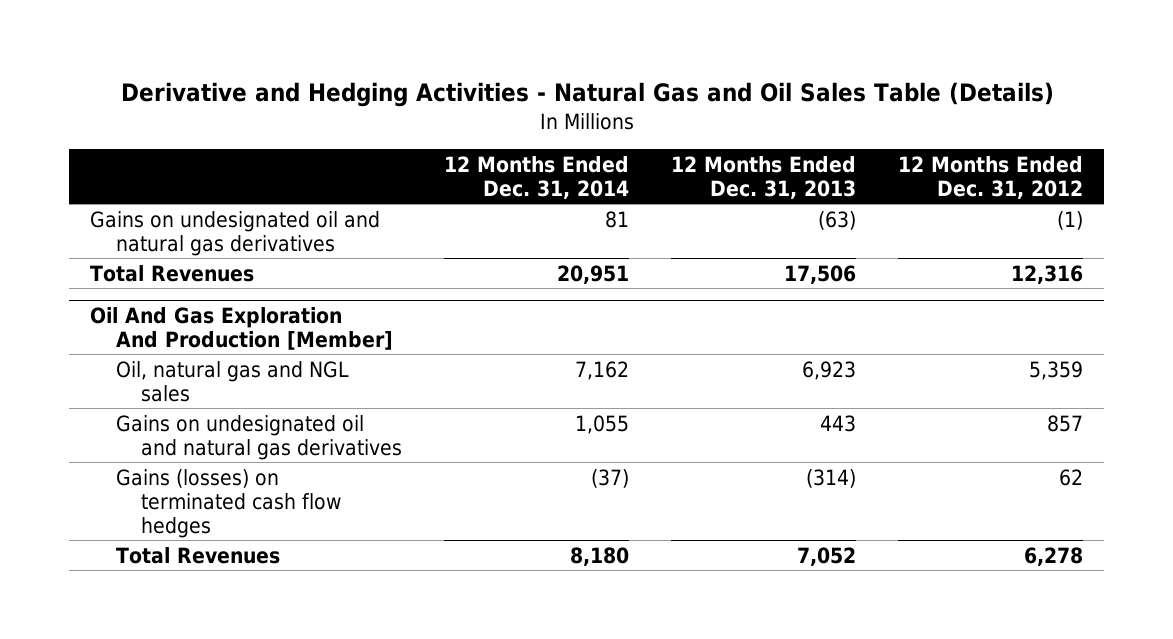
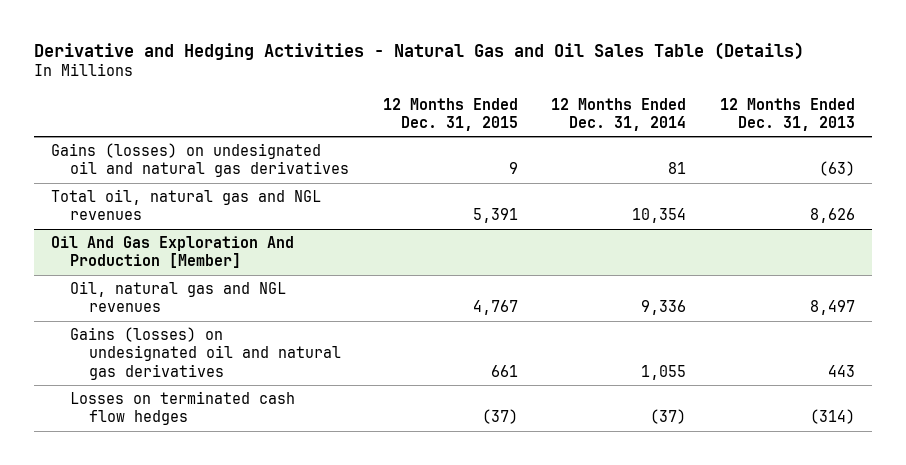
- | 12 Months Ended Dec. 31, 2014 | 12 Months Ended Dec. 31, 2013 | 12 Months Ended Dec. 31, 2012
+ | 12 Months Ended Dec. 31, 2015 | 12 Months Ended Dec. 31, 2014 | 12 Months Ended Dec. 31, 2013
- Gains on undesignated oil and natural gas derivatives | 81 | (63) | (1)
- Total Revenues | 20,951 | 17,506 | 12,316
+ Gains (losses) on undesignated oil and natural gas derivatives | 9 | 81 | (63)
+ Total oil, natural gas and NGL revenues | 5,391 | 10,354 | 8,626
@ Oil And Gas Exploration And Production [Member]
- Oil, natural gas and NGL sales | 7,162 | 6,923 | 5,359
- Gains on undesignated oil and natural gas derivatives | 1,055 | 443 | 857
- Gains (losses) on terminated cash flow hedges | (37) | (314) | 62
- Total Revenues | 8,180 | 7,052 | 6,278
+ Oil, natural gas and NGL revenues | 4,767 | 9,336 | 8,497
+ Gains (losses) on undesignated oil and natural gas derivatives | 661 | 1,055 | 443
+ Losses on terminated cash flow hedges | (37) | (37) | (314)

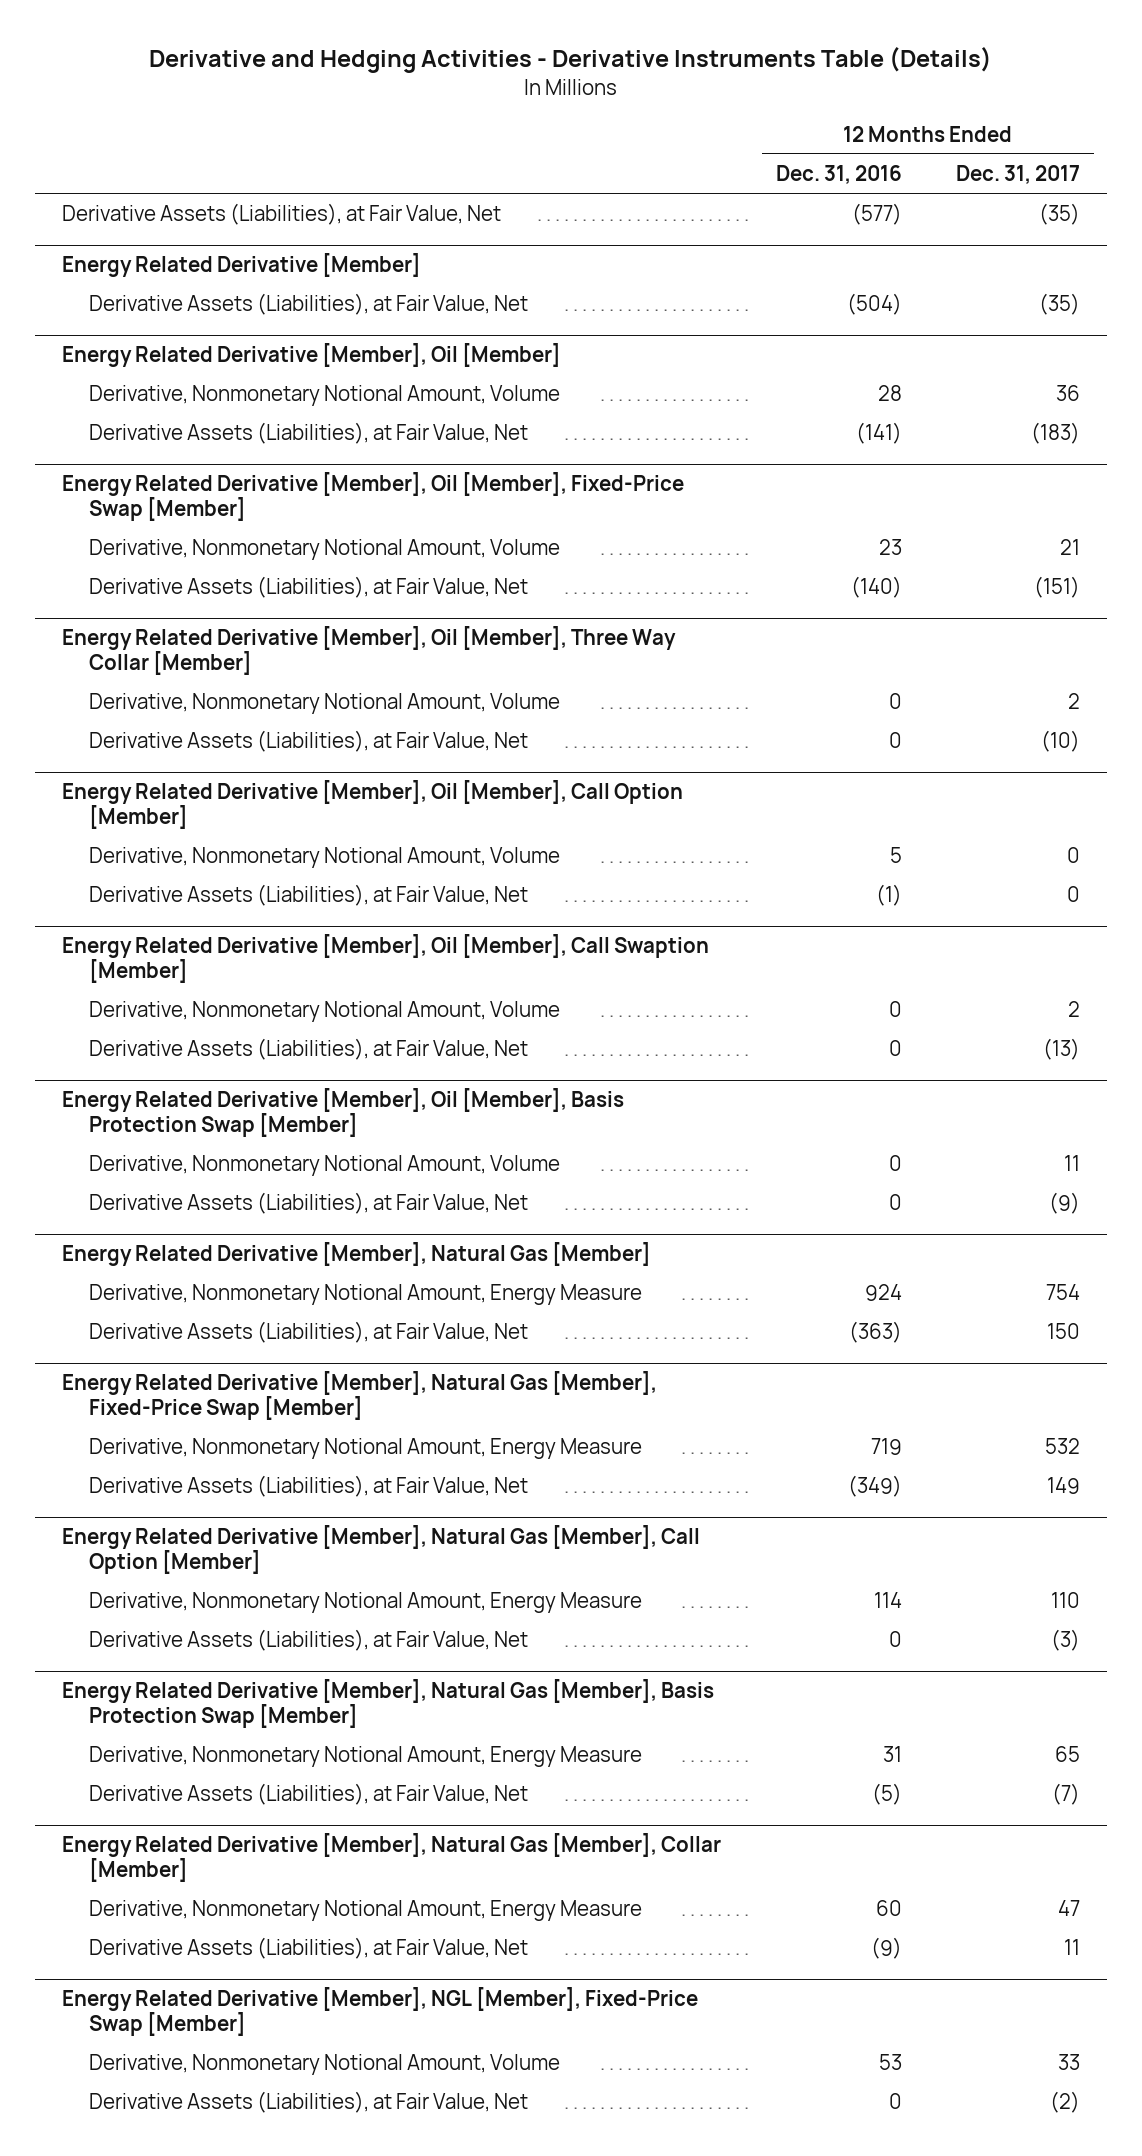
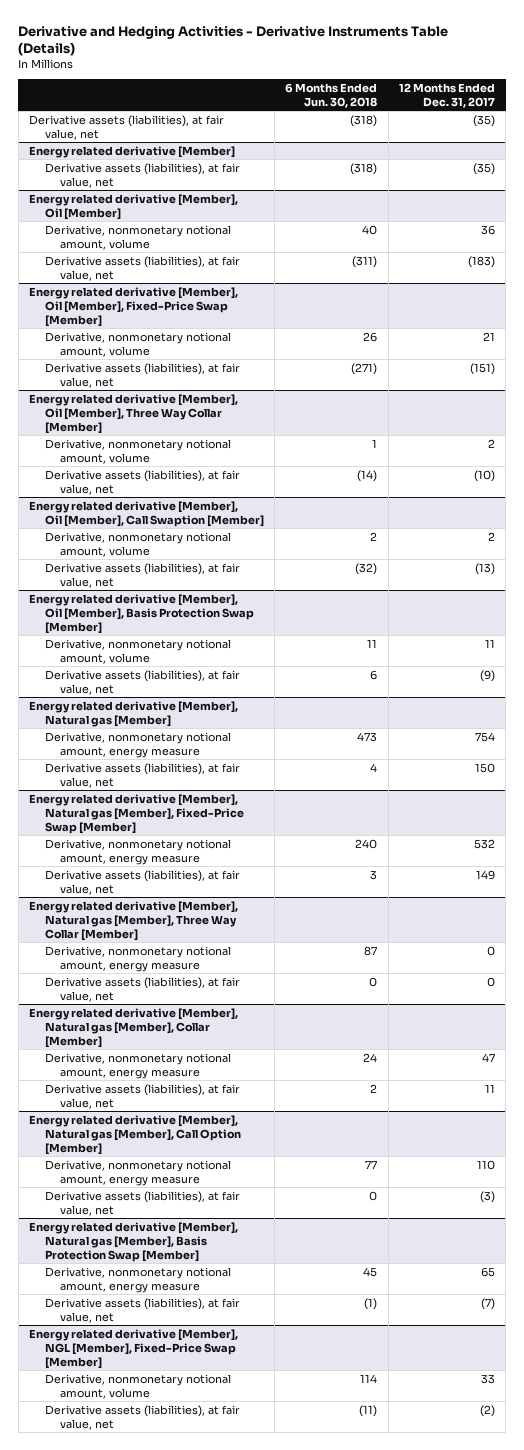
- | 12 Months Ended Dec. 31, 2016 | 12 Months Ended Dec. 31, 2017
+ | 6 Months Ended Jun. 30, 2018 | 12 Months Ended Dec. 31, 2017
- Derivative Assets (Liabilities), at Fair Value, Net | (577) | (35)
- Energy Related Derivative [Member]
- Derivative Assets (Liabilities), at Fair Value, Net | (504) | (35)
- Energy Related Derivative [Member], Oil [Member]
- Derivative, Nonmonetary Notional Amount, Volume | 28 | 36
- Derivative Assets (Liabilities), at Fair Value, Net | (141) | (183)
- Energy Related Derivative [Member], Oil [Member], Fixed-Price Swap [Member]
- Derivative, Nonmonetary Notional Amount, Volume | 23 | 21
- Derivative Assets (Liabilities), at Fair Value, Net | (140) | (151)
- Energy Related Derivative [Member], Oil [Member], Three Way Collar [Member]
- Derivative, Nonmonetary Notional Amount, Volume | 0 | 2
- Derivative Assets (Liabilities), at Fair Value, Net | 0 | (10)
- Energy Related Derivative [Member], Oil [Member], Call Option [Member]
- Derivative, Nonmonetary Notional Amount, Volume | 5 | 0
- Derivative Assets (Liabilities), at Fair Value, Net | (1) | 0
- Energy Related Derivative [Member], Oil [Member], Call Swaption [Member]
- Derivative, Nonmonetary Notional Amount, Volume | 0 | 2
- Derivative Assets (Liabilities), at Fair Value, Net | 0 | (13)
- Energy Related Derivative [Member], Oil [Member], Basis Protection Swap [Member]
- Derivative, Nonmonetary Notional Amount, Volume | 0 | 11
- Derivative Assets (Liabilities), at Fair Value, Net | 0 | (9)
- Energy Related Derivative [Member], Natural Gas [Member]
- Derivative, Nonmonetary Notional Amount, Energy Measure | 924 | 754
- Derivative Assets (Liabilities), at Fair Value, Net | (363) | 150
- Energy Related Derivative [Member], Natural Gas [Member], Fixed-Price Swap [Member]
- Derivative, Nonmonetary Notional Amount, Energy Measure | 719 | 532
- Derivative Assets (Liabilities), at Fair Value, Net | (349) | 149
- Energy Related Derivative [Member], Natural Gas [Member], Call Option [Member]
- Derivative, Nonmonetary Notional Amount, Energy Measure | 114 | 110
- Derivative Assets (Liabilities), at Fair Value, Net | 0 | (3)
- Energy Related Derivative [Member], Natural Gas [Member], Basis Protection Swap [Member]
- Derivative, Nonmonetary Notional Amount, Energy Measure | 31 | 65
- Derivative Assets (Liabilities), at Fair Value, Net | (5) | (7)
- Energy Related Derivative [Member], Natural Gas [Member], Collar [Member]
- Derivative, Nonmonetary Notional Amount, Energy Measure | 60 | 47
- Derivative Assets (Liabilities), at Fair Value, Net | (9) | 11
- Energy Related Derivative [Member], NGL [Member], Fixed-Price Swap [Member]
- Derivative, Nonmonetary Notional Amount, Volume | 53 | 33
- Derivative Assets (Liabilities), at Fair Value, Net | 0 | (2)
+ Derivative assets (liabilities), at fair value, net | (318) | (35)
+ Energy related derivative [Member]
+ Derivative assets (liabilities), at fair value, net | (318) | (35)
+ Energy related derivative [Member], Oil [Member]
+ Derivative, nonmonetary notional amount, volume | 40 | 36
+ Derivative assets (liabilities), at fair value, net | (311) | (183)
+ Energy related derivative [Member], Oil [Member], Fixed-Price Swap [Member]
+ Derivative, nonmonetary notional amount, volume | 26 | 21
+ Derivative assets (liabilities), at fair value, net | (271) | (151)
+ Energy related derivative [Member], Oil [Member], Three Way Collar [Member]
+ Derivative, nonmonetary notional amount, volume | 1 | 2
+ Derivative assets (liabilities), at fair value, net | (14) | (10)
+ Energy related derivative [Member], Oil [Member], Call Swaption [Member]
+ Derivative, nonmonetary notional amount, volume | 2 | 2
+ Derivative assets (liabilities), at fair value, net | (32) | (13)
+ Energy related derivative [Member], Oil [Member], Basis Protection Swap [Member]
+ Derivative, nonmonetary notional amount, volume | 11 | 11
+ Derivative assets (liabilities), at fair value, net | 6 | (9)
+ Energy related derivative [Member], Natural gas [Member]
+ Derivative, nonmonetary notional amount, energy measure | 473 | 754
+ Derivative assets (liabilities), at fair value, net | 4 | 150
+ Energy related derivative [Member], Natural gas [Member], Fixed-Price Swap [Member]
+ Derivative, nonmonetary notional amount, energy measure | 240 | 532
+ Derivative assets (liabilities), at fair value, net | 3 | 149
+ Energy related derivative [Member], Natural gas [Member], Three Way Collar [Member]
+ Derivative, nonmonetary notional amount, energy measure | 87 | 0
+ Derivative assets (liabilities), at fair value, net | 0 | 0
+ Energy related derivative [Member], Natural gas [Member], Collar [Member]
+ Derivative, nonmonetary notional amount, energy measure | 24 | 47
+ Derivative assets (liabilities), at fair value, net | 2 | 11
+ Energy related derivative [Member], Natural gas [Member], Call Option [Member]
+ Derivative, nonmonetary notional amount, energy measure | 77 | 110
+ Derivative assets (liabilities), at fair value, net | 0 | (3)
+ Energy related derivative [Member], Natural gas [Member], Basis Protection Swap [Member]
+ Derivative, nonmonetary notional amount, energy measure | 45 | 65
+ Derivative assets (liabilities), at fair value, net | (1) | (7)
+ Energy related derivative [Member], NGL [Member], Fixed-Price Swap [Member]
+ Derivative, nonmonetary notional amount, volume | 114 | 33
+ Derivative assets (liabilities), at fair value, net | (11) | (2)

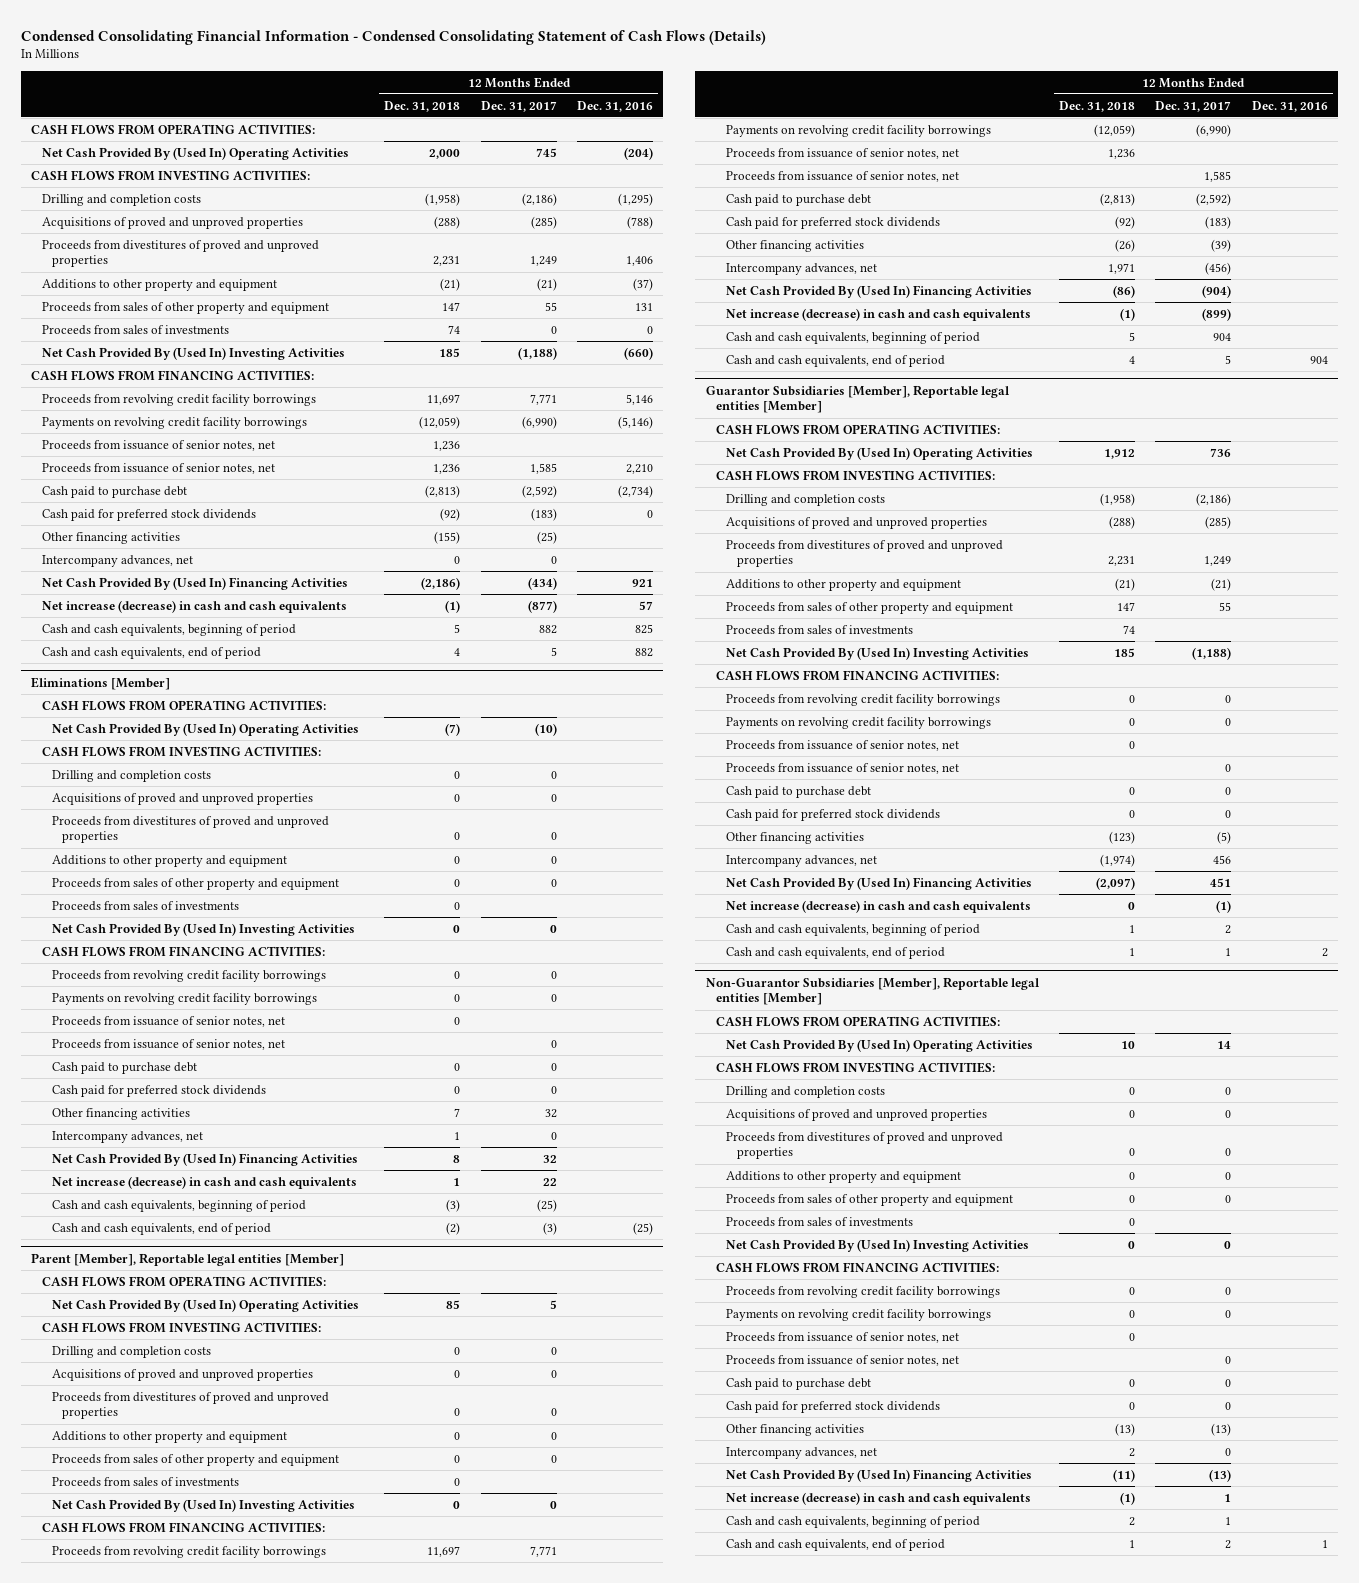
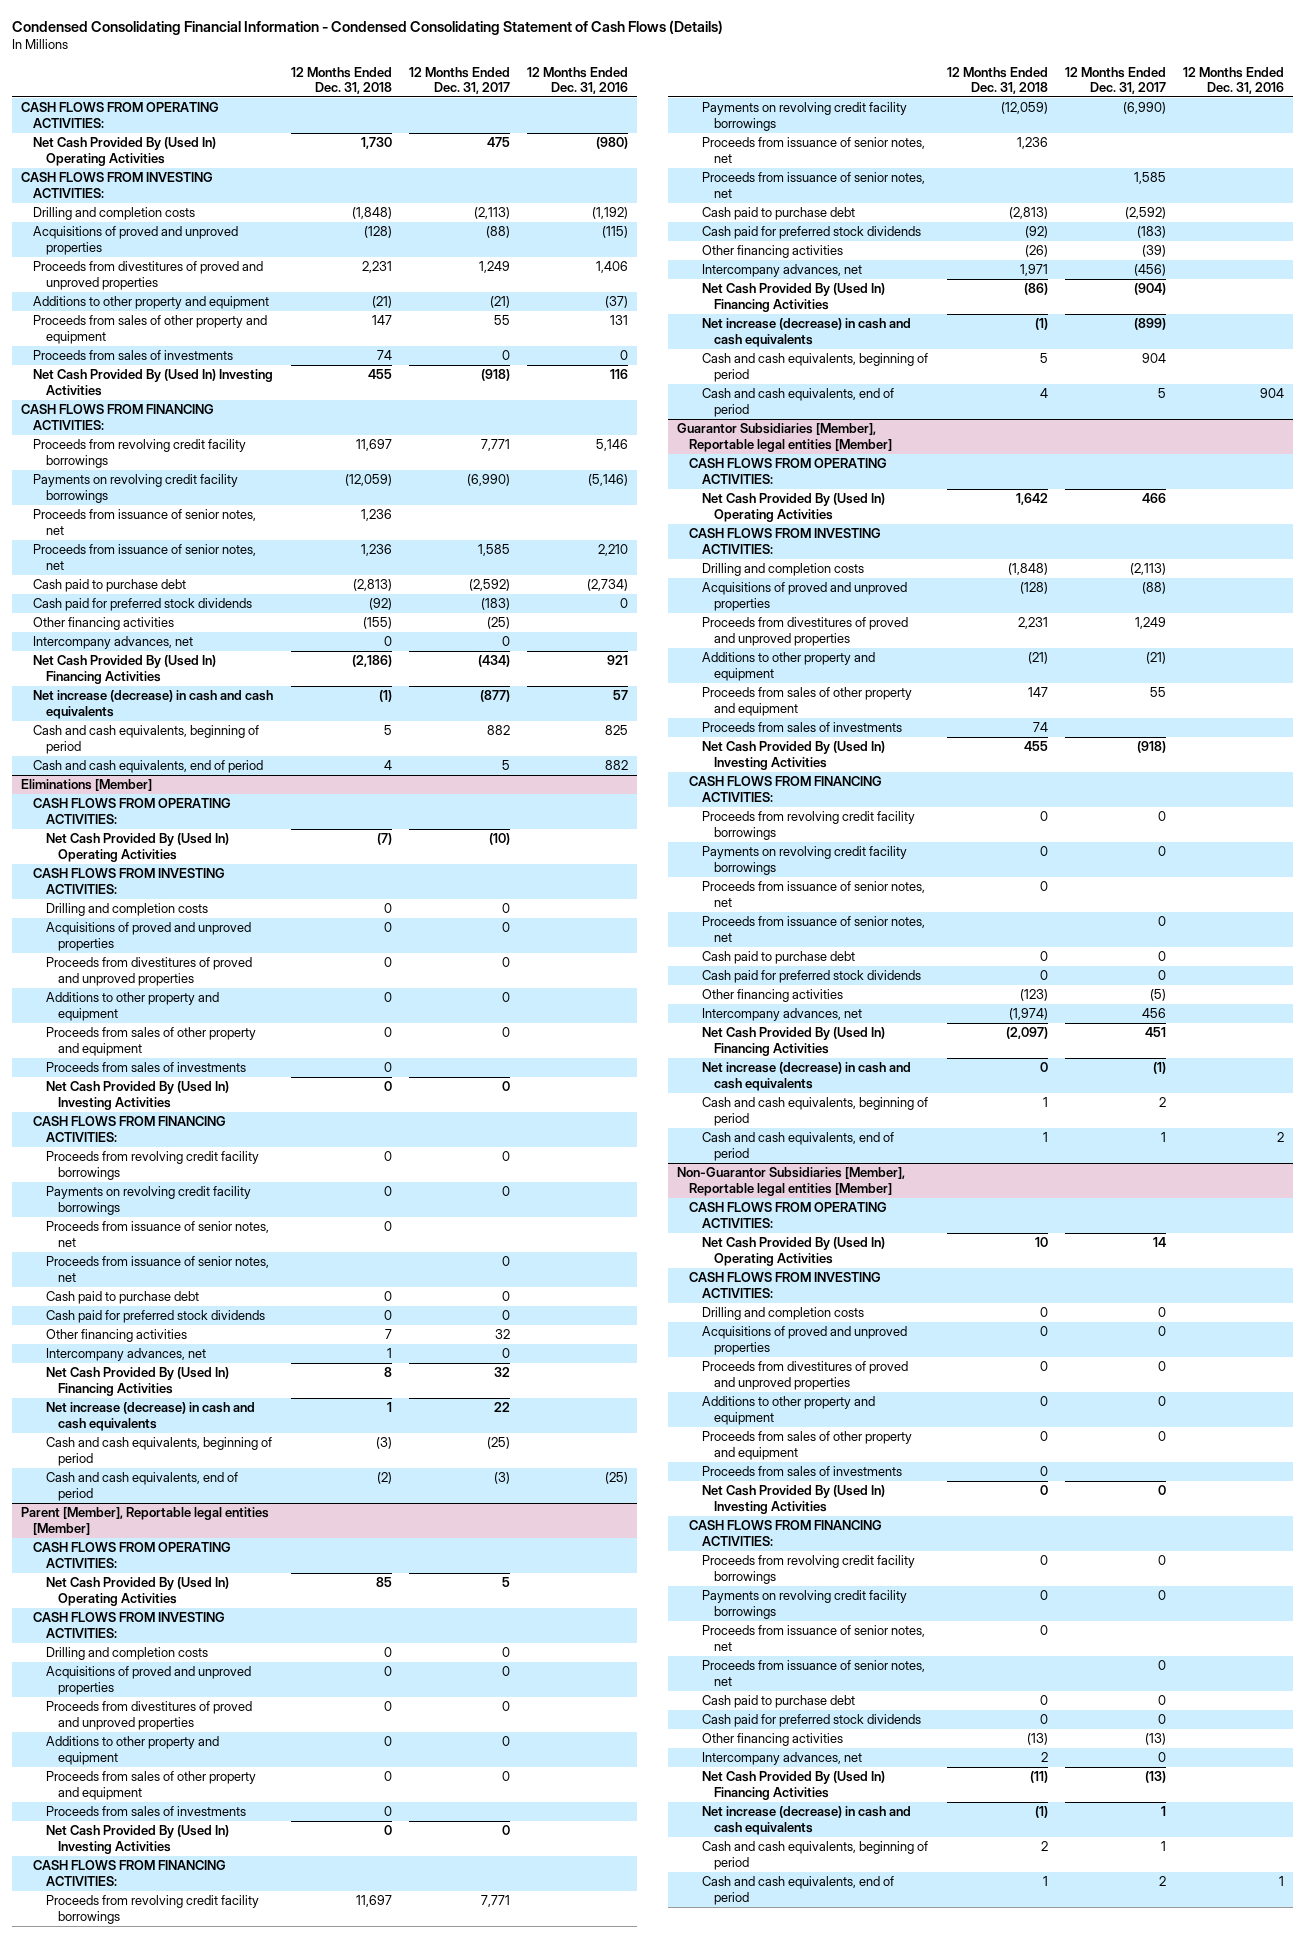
- Net Cash Provided By (Used In) Operating Activities | 2,000 | 745 | (204)
+ Net Cash Provided By (Used In) Operating Activities | 1,730 | 475 | (980)
- Drilling and completion costs | (1,958) | (2,186) | (1,295)
- Acquisitions of proved and unproved properties | (288) | (285) | (788)
+ Drilling and completion costs | (1,848) | (2,113) | (1,192)
+ Acquisitions of proved and unproved properties | (128) | (88) | (115)
- Net Cash Provided By (Used In) Investing Activities | 185 | (1,188) | (660)
+ Net Cash Provided By (Used In) Investing Activities | 455 | (918) | 116
@ Guarantor Subsidiaries [Member], Reportable legal entities [Member]
- Net Cash Provided By (Used In) Operating Activities | 1,912 | 736 |
+ Net Cash Provided By (Used In) Operating Activities | 1,642 | 466 |
- Drilling and completion costs | (1,958) | (2,186) |
- Acquisitions of proved and unproved properties | (288) | (285) |
+ Drilling and completion costs | (1,848) | (2,113) |
+ Acquisitions of proved and unproved properties | (128) | (88) |
- Net Cash Provided By (Used In) Investing Activities | 185 | (1,188) |
+ Net Cash Provided By (Used In) Investing Activities | 455 | (918) |

